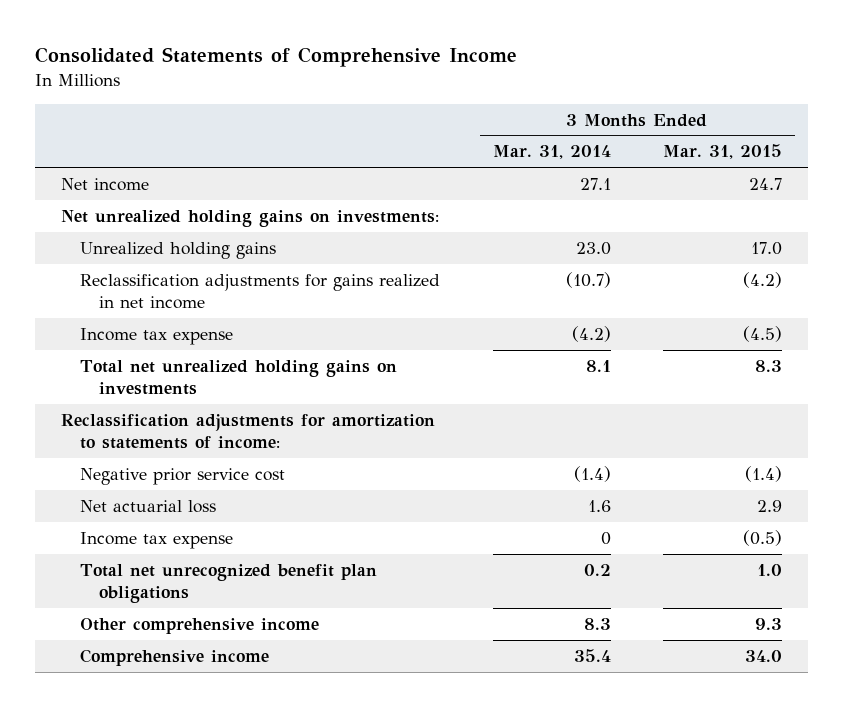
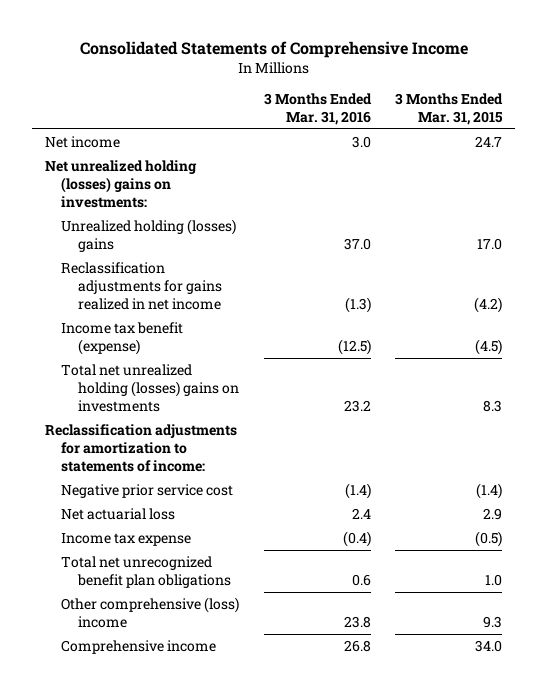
- | 3 Months Ended Mar. 31, 2014 | 3 Months Ended Mar. 31, 2015
+ | 3 Months Ended Mar. 31, 2016 | 3 Months Ended Mar. 31, 2015
- Net unrealized holding gains on investments:
- Unrealized holding gains | 23.0 | 17.0
+ Net unrealized holding (losses) gains on investments:
+ Unrealized holding (losses) gains | 37.0 | 17.0
- Income tax expense | (4.2) | (4.5)
- Total net unrealized holding gains on investments | 8.1 | 8.3
+ Income tax benefit (expense) | (12.5) | (4.5)
+ Total net unrealized holding (losses) gains on investments | 23.2 | 8.3
- Other comprehensive income | 8.3 | 9.3
+ Other comprehensive (loss) income | 23.8 | 9.3

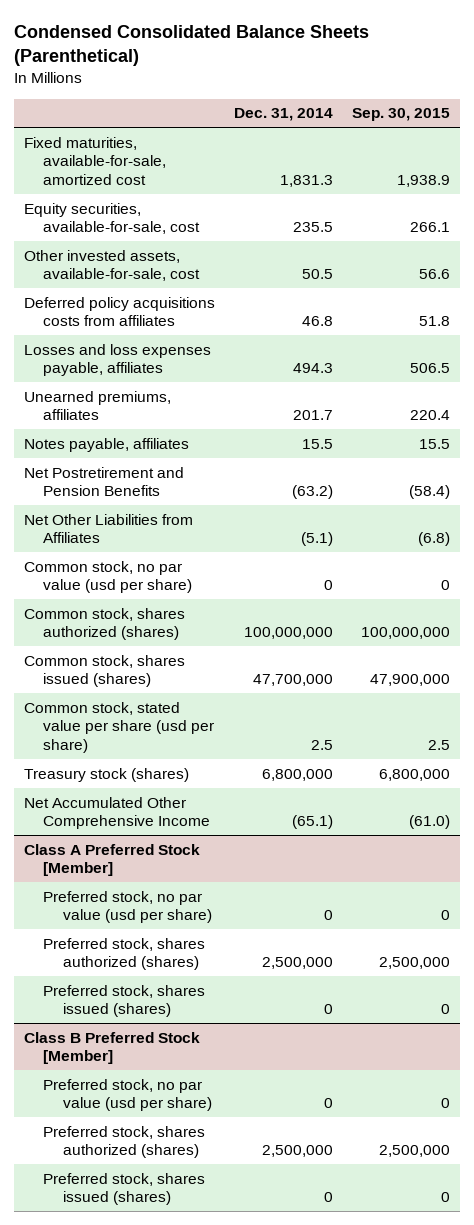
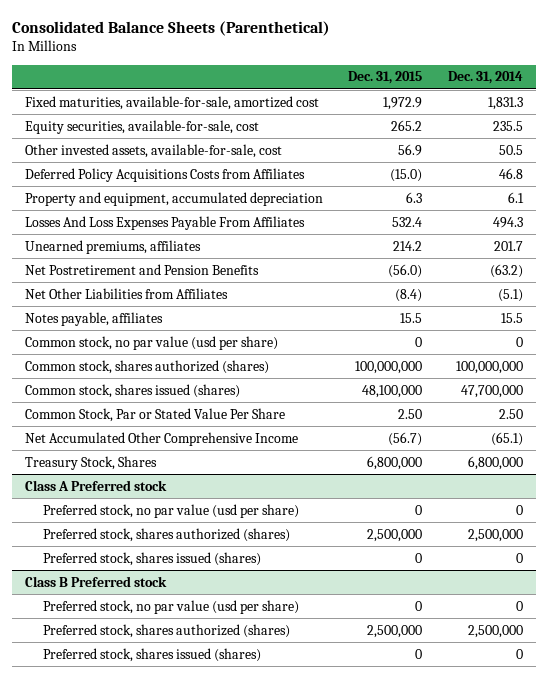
- Condensed Consolidated Balance Sheets (Parenthetical)
+ Consolidated Balance Sheets (Parenthetical)
- | Dec. 31, 2014 | Sep. 30, 2015
+ | Dec. 31, 2015 | Dec. 31, 2014
- Deferred policy acquisitions costs from affiliates | 46.8 | 51.8
- Losses and loss expenses payable, affiliates | 494.3 | 506.5
+ Deferred Policy Acquisitions Costs from Affiliates | (15.0) | 46.8
+ Property and equipment, accumulated depreciation | 6.3 | 6.1
+ Losses And Loss Expenses Payable From Affiliates | 532.4 | 494.3
moved down: Notes payable, affiliates | 15.5 | 15.5
- Common stock, stated value per share (usd per share) | 2.5 | 2.5
- Treasury stock (shares) | 6,800,000 | 6,800,000
+ Common Stock, Par or Stated Value Per Share | 2.50 | 2.50
- Class A Preferred Stock [Member]
+ Treasury Stock, Shares | 6,800,000 | 6,800,000
+ Class A Preferred stock
- Class B Preferred Stock [Member]
+ Class B Preferred stock

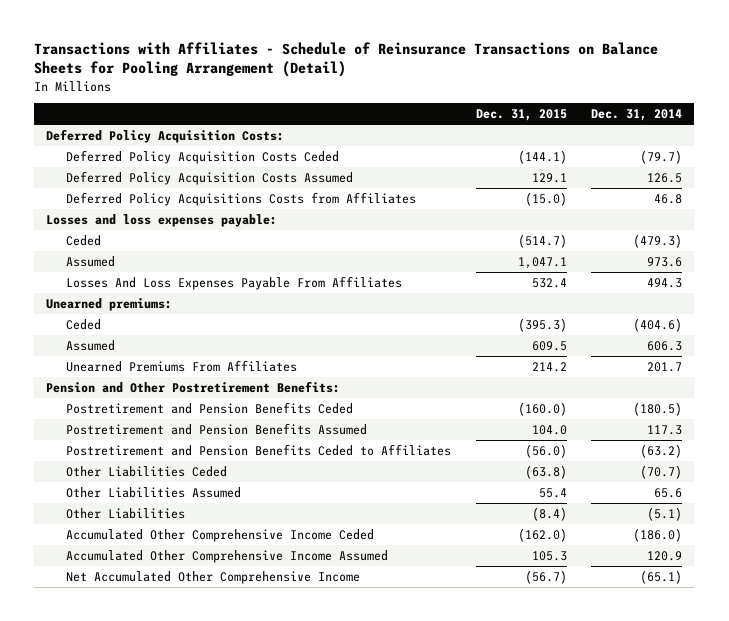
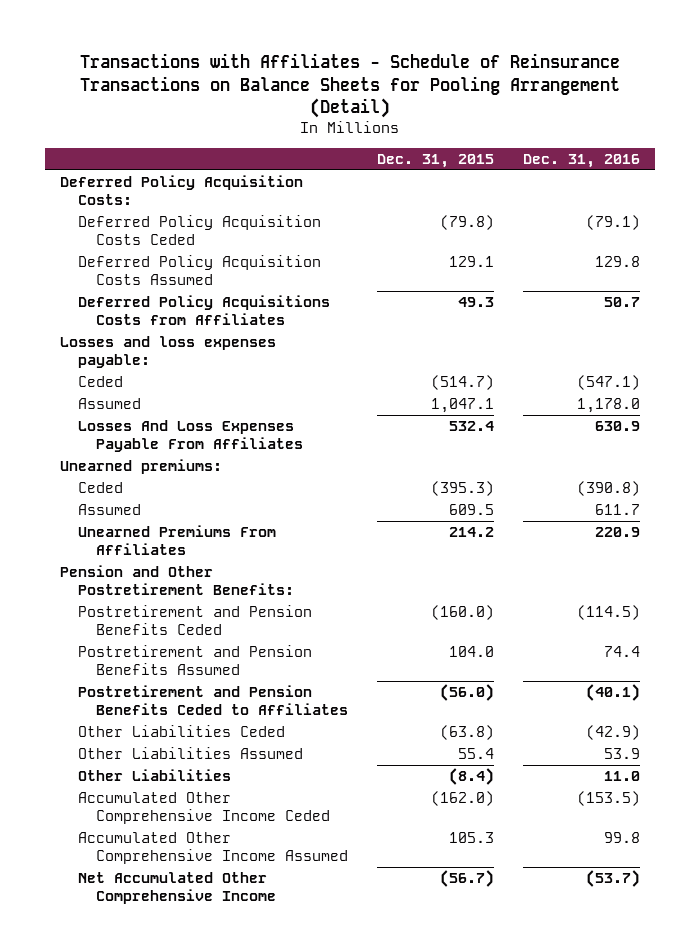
- | Dec. 31, 2015 | Dec. 31, 2014
+ | Dec. 31, 2015 | Dec. 31, 2016
- Deferred Policy Acquisition Costs Ceded | (144.1) | (79.7)
+ Deferred Policy Acquisition Costs Ceded | (79.8) | (79.1)
- Deferred Policy Acquisitions Costs from Affiliates | (15.0) | 46.8
+ Deferred Policy Acquisitions Costs from Affiliates | 49.3 | 50.7

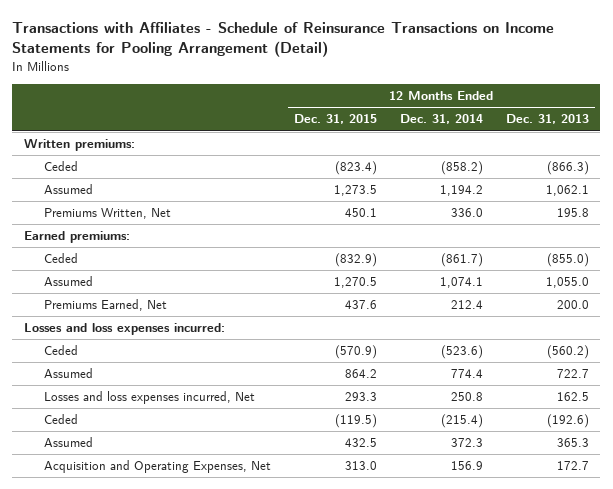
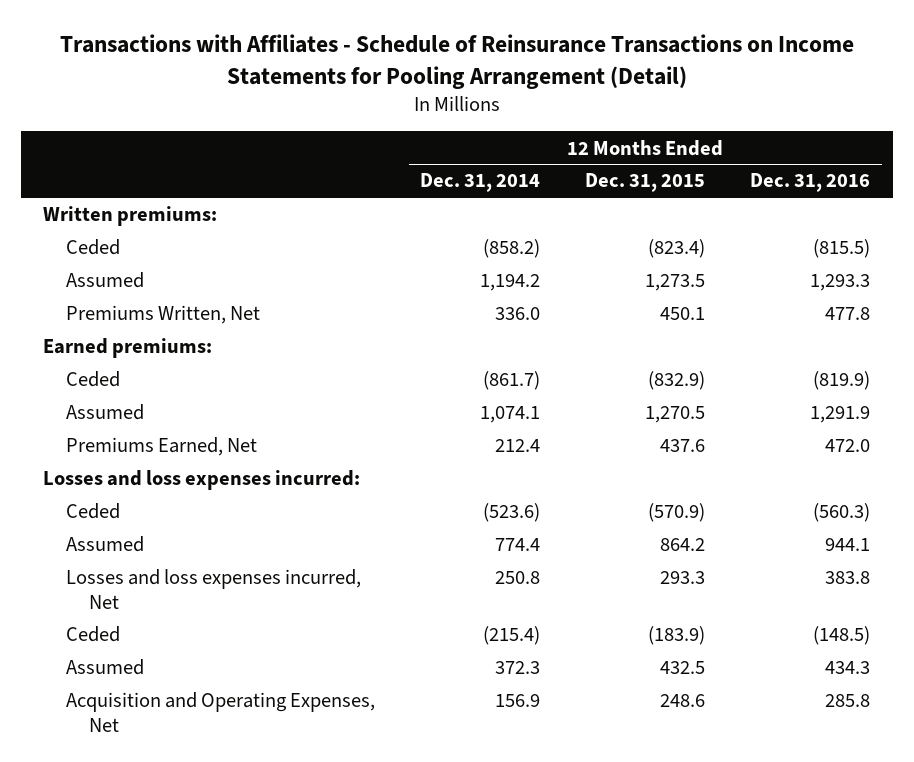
- | 12 Months Ended Dec. 31, 2015 | 12 Months Ended Dec. 31, 2014 | 12 Months Ended Dec. 31, 2013
+ | 12 Months Ended Dec. 31, 2014 | 12 Months Ended Dec. 31, 2015 | 12 Months Ended Dec. 31, 2016
- Ceded | (119.5) | (215.4) | (192.6)
+ Ceded | (215.4) | (183.9) | (148.5)
- Acquisition and Operating Expenses, Net | 313.0 | 156.9 | 172.7
+ Acquisition and Operating Expenses, Net | 156.9 | 248.6 | 285.8

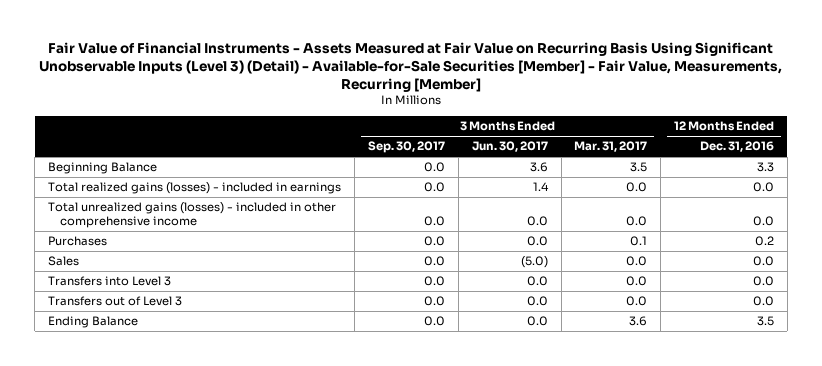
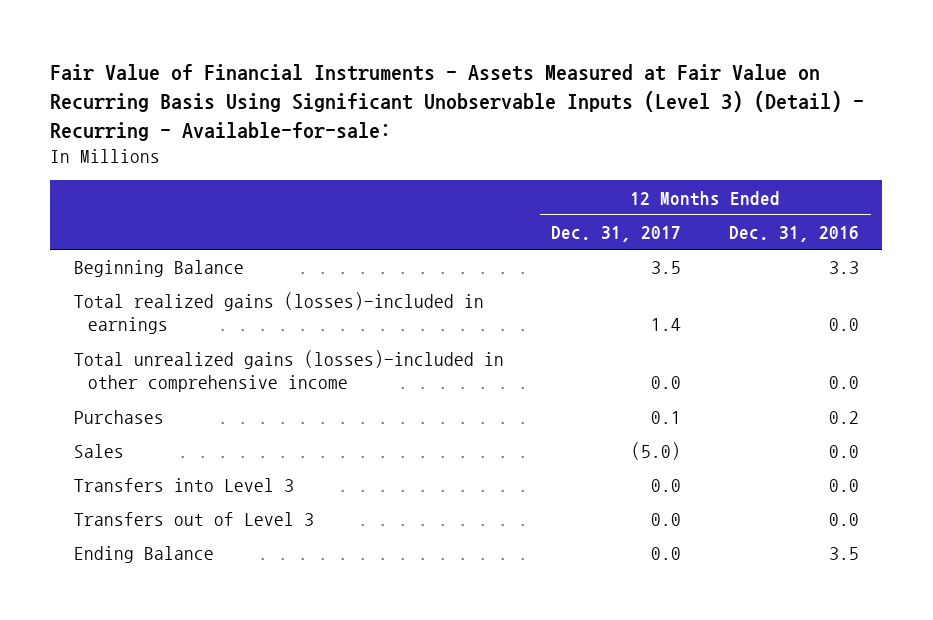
- Fair Value of Financial Instruments - Assets Measured at Fair Value on Recurring Basis Using Significant Unobservable Inputs (Level 3) (Detail) - Available-for-Sale Securities [Member] - Fair Value, Measurements, Recurring [Member]
+ Fair Value of Financial Instruments - Assets Measured at Fair Value on Recurring Basis Using Significant Unobservable Inputs (Level 3) (Detail) - Recurring - Available-for-sale:
- | 3 Months Ended Sep. 30, 2017 | 3 Months Ended Jun. 30, 2017 | 3 Months Ended Mar. 31, 2017 | 12 Months Ended Dec. 31, 2016
+ | 12 Months Ended Dec. 31, 2017 | 12 Months Ended Dec. 31, 2016
- Total realized gains (losses) - included in earnings | 0.0 | 1.4 | 0.0 | 0.0
- Total unrealized gains (losses) - included in other comprehensive income | 0.0 | 0.0 | 0.0 | 0.0
+ Total realized gains (losses)-included in earnings | 1.4 | 0.0
+ Total unrealized gains (losses)-included in other comprehensive income | 0.0 | 0.0

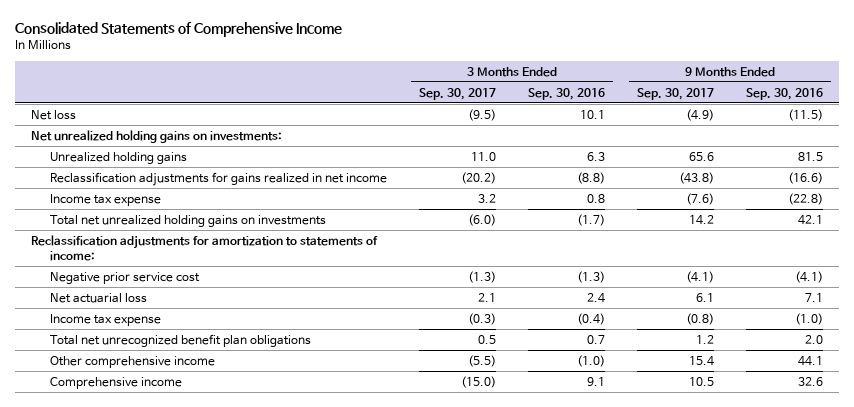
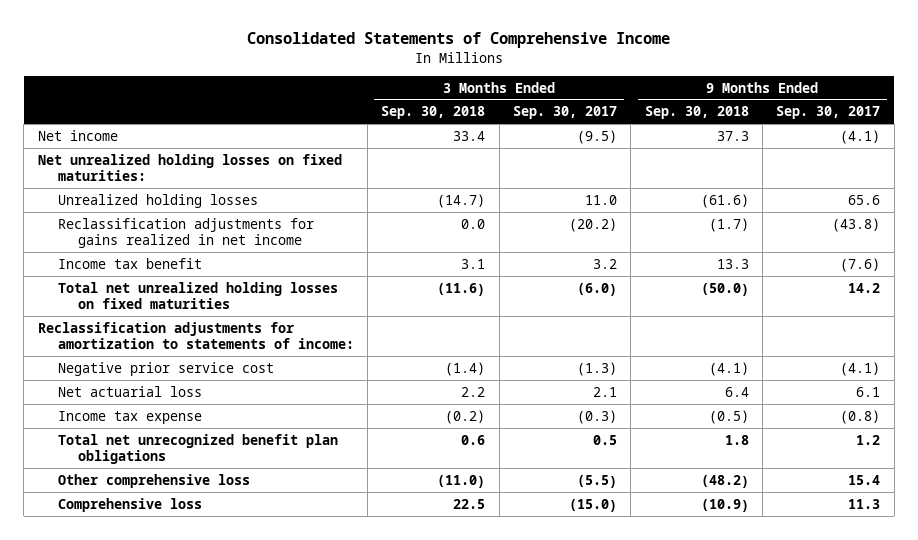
- | 3 Months Ended Sep. 30, 2017 | 3 Months Ended Sep. 30, 2016 | 9 Months Ended Sep. 30, 2017 | 9 Months Ended Sep. 30, 2016
+ | 3 Months Ended Sep. 30, 2018 | 3 Months Ended Sep. 30, 2017 | 9 Months Ended Sep. 30, 2018 | 9 Months Ended Sep. 30, 2017
- Net loss | (9.5) | 10.1 | (4.9) | (11.5)
- Net unrealized holding gains on investments:
- Unrealized holding gains | 11.0 | 6.3 | 65.6 | 81.5
+ Net income | 33.4 | (9.5) | 37.3 | (4.1)
+ Net unrealized holding losses on fixed maturities:
+ Unrealized holding losses | (14.7) | 11.0 | (61.6) | 65.6
- Income tax expense | 3.2 | 0.8 | (7.6) | (22.8)
- Total net unrealized holding gains on investments | (6.0) | (1.7) | 14.2 | 42.1
+ Income tax benefit | 3.1 | 3.2 | 13.3 | (7.6)
+ Total net unrealized holding losses on fixed maturities | (11.6) | (6.0) | (50.0) | 14.2
- Other comprehensive income | (5.5) | (1.0) | 15.4 | 44.1
- Comprehensive income | (15.0) | 9.1 | 10.5 | 32.6
+ Other comprehensive loss | (11.0) | (5.5) | (48.2) | 15.4
+ Comprehensive loss | 22.5 | (15.0) | (10.9) | 11.3

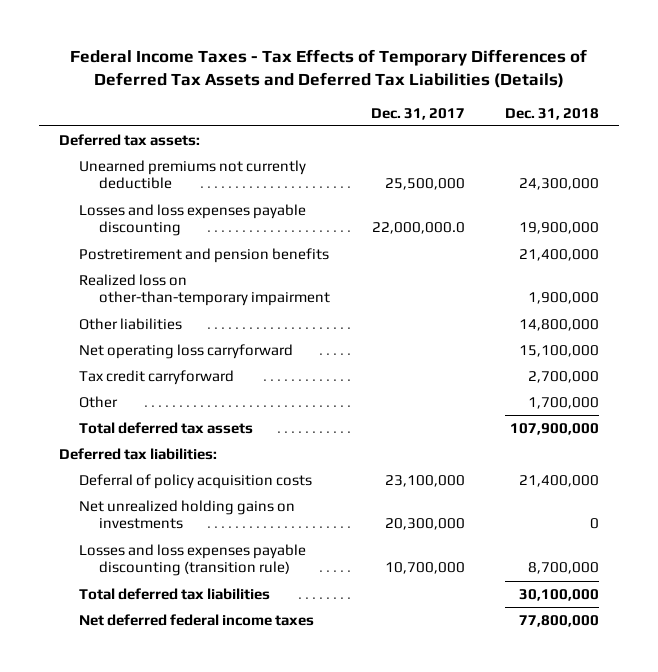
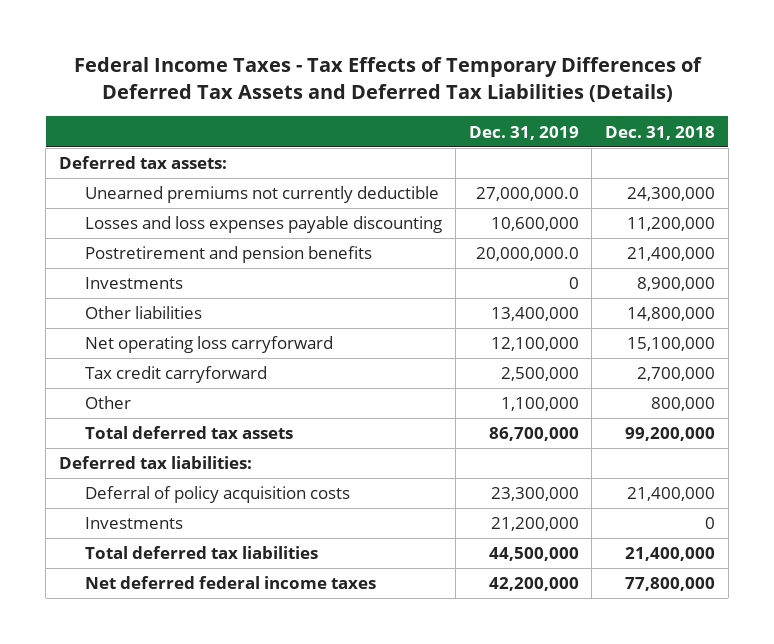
- | Dec. 31, 2017 | Dec. 31, 2018
+ | Dec. 31, 2019 | Dec. 31, 2018
- Losses and loss expenses payable discounting | 22,000,000.0 | 19,900,000
+ Losses and loss expenses payable discounting | 10,600,000 | 11,200,000
- Realized loss on other-than-temporary impairment | | 1,900,000
+ Investments | 0 | 8,900,000
- Other | | 1,700,000
- Total deferred tax assets | | 107,900,000
+ Other | 1,100,000 | 800,000
+ Total deferred tax assets | 86,700,000 | 99,200,000
- Net unrealized holding gains on investments | 20,300,000 | 0
- Losses and loss expenses payable discounting (transition rule) | 10,700,000 | 8,700,000
- Total deferred tax liabilities | | 30,100,000
+ Investments | 21,200,000 | 0
+ Total deferred tax liabilities | 44,500,000 | 21,400,000

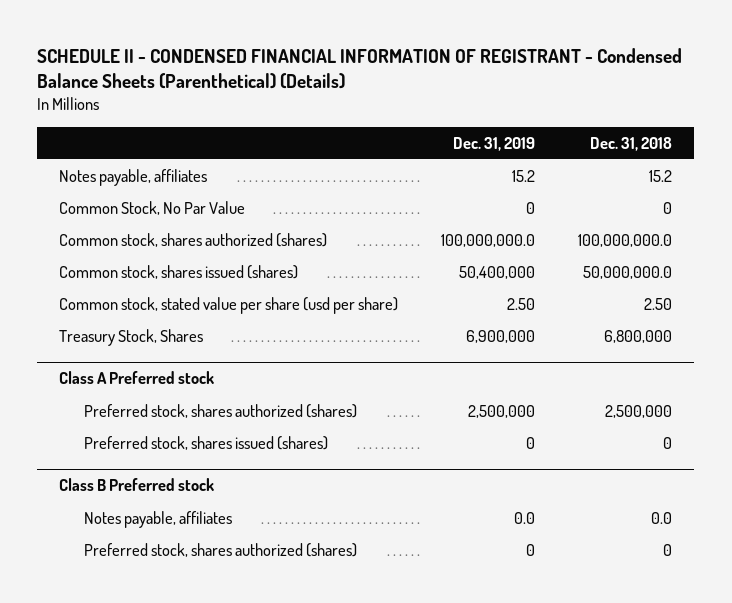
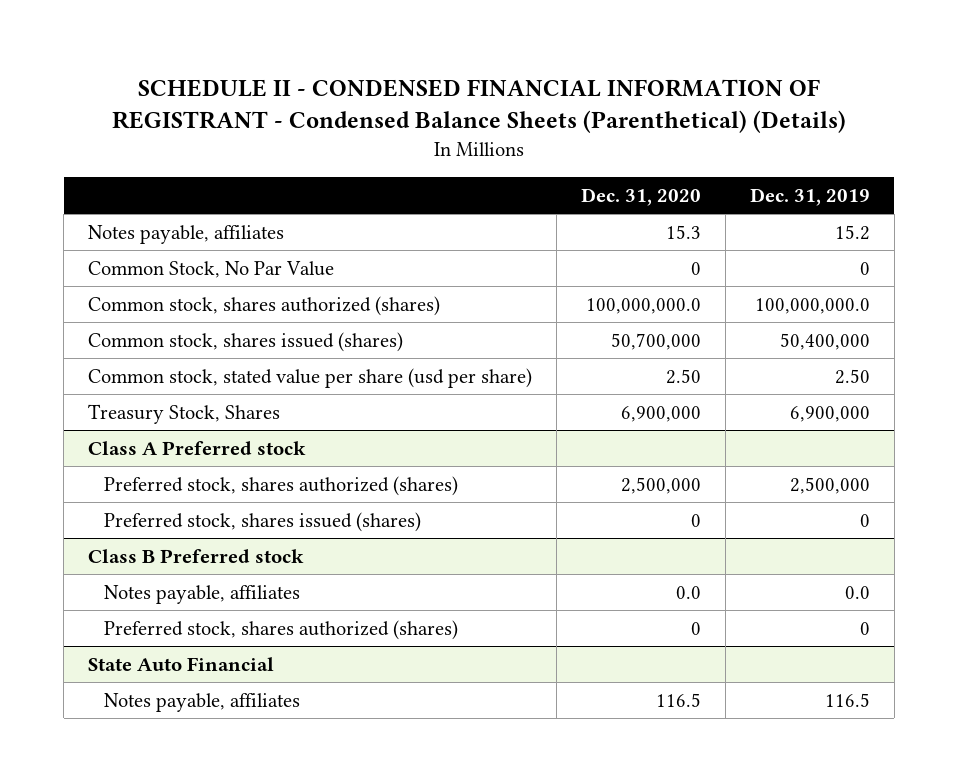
- | Dec. 31, 2019 | Dec. 31, 2018
+ | Dec. 31, 2020 | Dec. 31, 2019
+ State Auto Financial
+ Notes payable, affiliates | 116.5 | 116.5

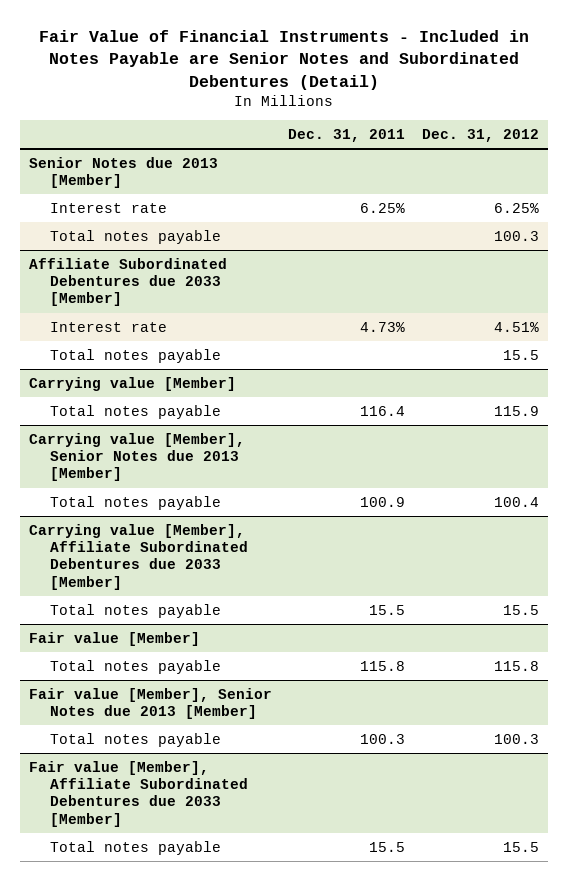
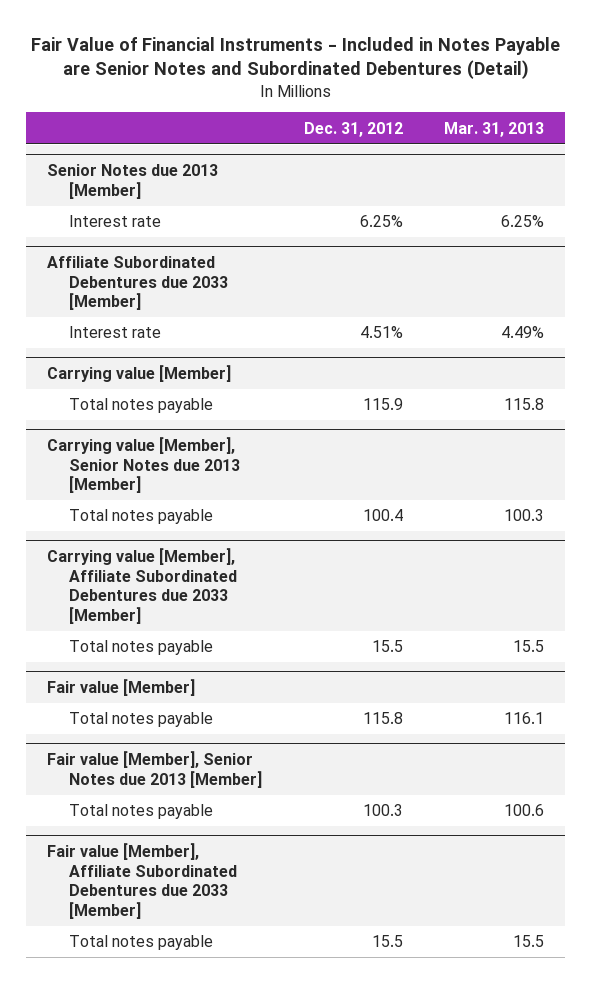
- | Dec. 31, 2011 | Dec. 31, 2012
+ | Dec. 31, 2012 | Mar. 31, 2013
@ Senior Notes due 2013 [Member]
- Total notes payable | | 100.3
@ Affiliate Subordinated Debentures due 2033 [Member]
- Total notes payable | | 15.5

